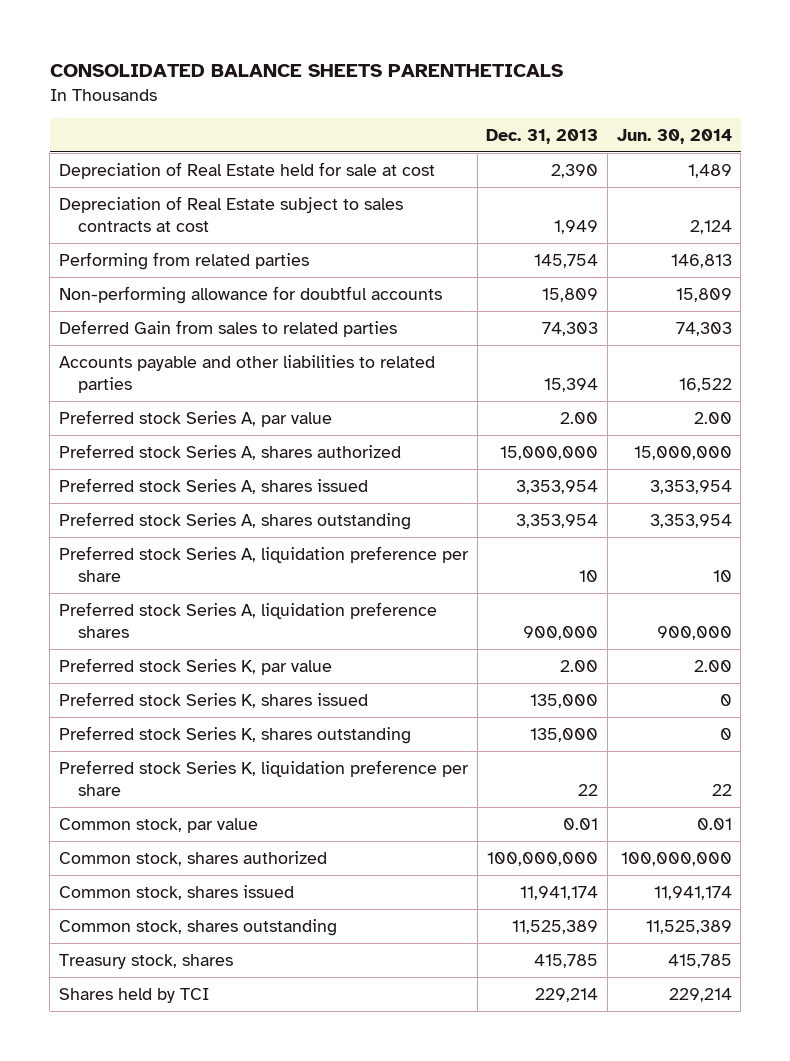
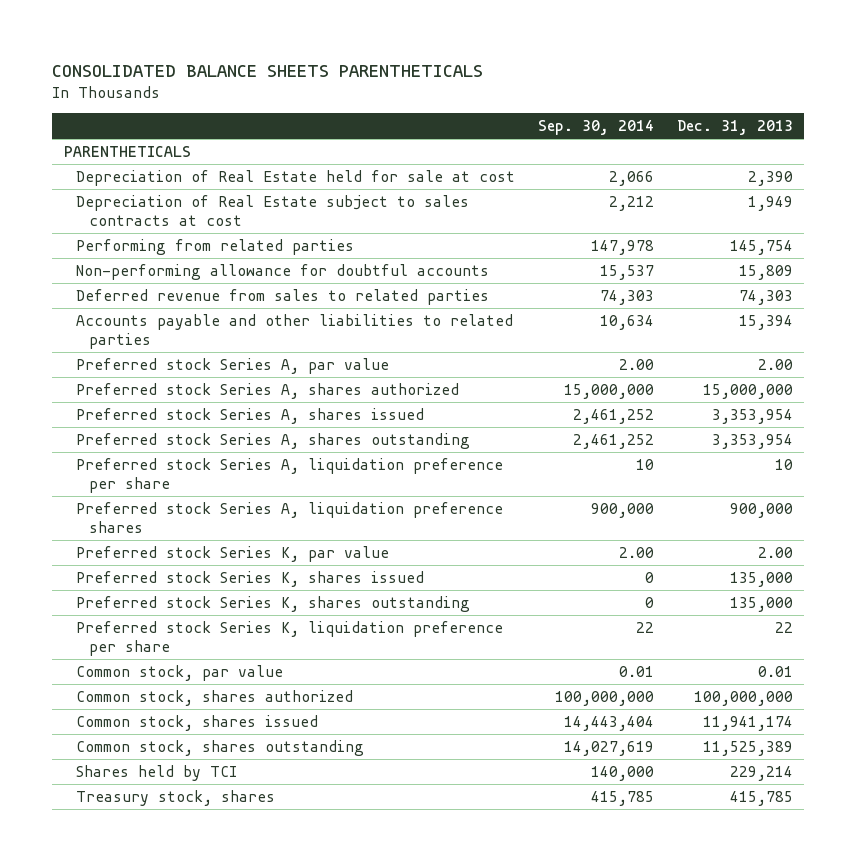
- | Dec. 31, 2013 | Jun. 30, 2014
+ | Sep. 30, 2014 | Dec. 31, 2013
+ PARENTHETICALS
- Deferred Gain from sales to related parties | 74,303 | 74,303
+ Deferred revenue from sales to related parties | 74,303 | 74,303
moved down: Treasury stock, shares | 415,785 | 415,785

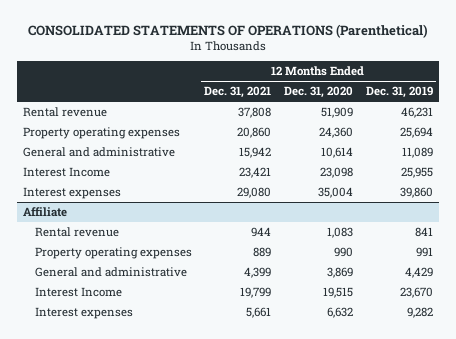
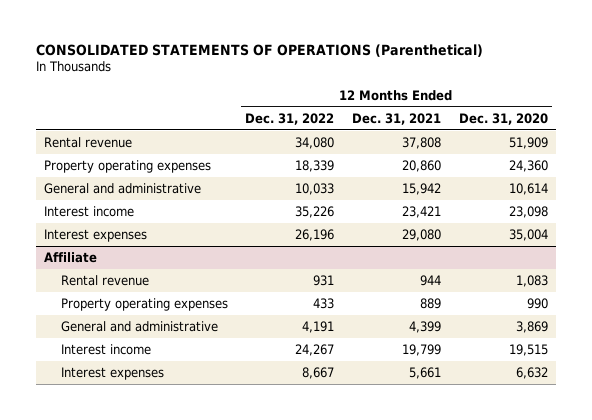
- | 12 Months Ended Dec. 31, 2021 | 12 Months Ended Dec. 31, 2020 | 12 Months Ended Dec. 31, 2019
+ | 12 Months Ended Dec. 31, 2022 | 12 Months Ended Dec. 31, 2021 | 12 Months Ended Dec. 31, 2020
- Interest Income | 23,421 | 23,098 | 25,955
+ Interest income | 35,226 | 23,421 | 23,098
@ Affiliate
- Interest Income | 19,799 | 19,515 | 23,670
+ Interest income | 24,267 | 19,799 | 19,515

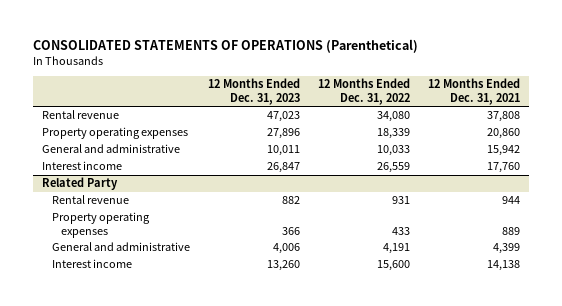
- | 12 Months Ended Dec. 31, 2022 | 12 Months Ended Dec. 31, 2021 | 12 Months Ended Dec. 31, 2020
+ | 12 Months Ended Dec. 31, 2023 | 12 Months Ended Dec. 31, 2022 | 12 Months Ended Dec. 31, 2021
- Interest income | 35,226 | 23,421 | 23,098
- Interest expenses | 26,196 | 29,080 | 35,004
- Affiliate
+ Interest income | 26,847 | 26,559 | 17,760
+ Related Party
- Interest income | 24,267 | 19,799 | 19,515
- Interest expenses | 8,667 | 5,661 | 6,632
+ Interest income | 13,260 | 15,600 | 14,138

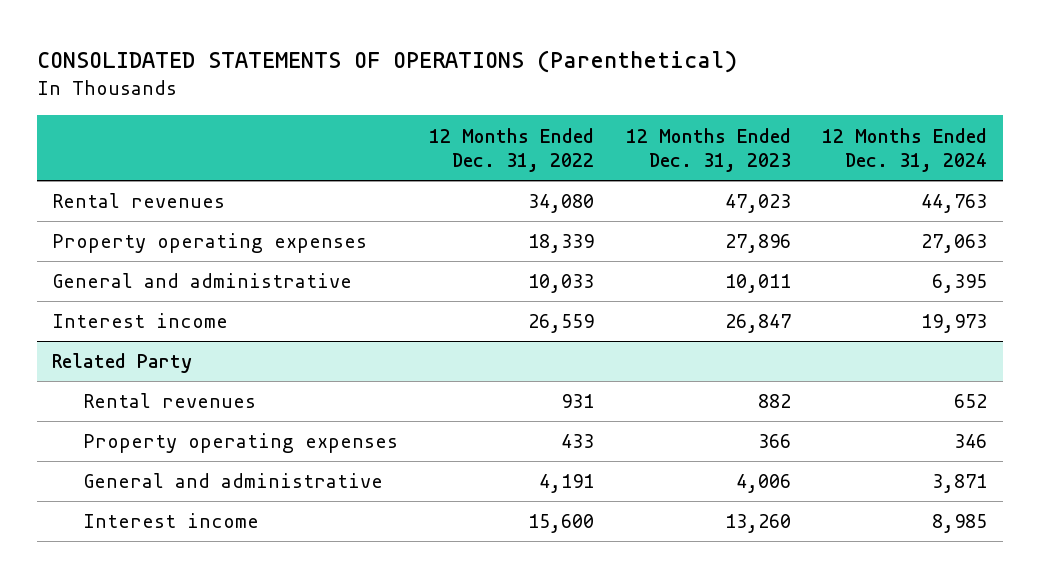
- | 12 Months Ended Dec. 31, 2023 | 12 Months Ended Dec. 31, 2022 | 12 Months Ended Dec. 31, 2021
+ | 12 Months Ended Dec. 31, 2022 | 12 Months Ended Dec. 31, 2023 | 12 Months Ended Dec. 31, 2024
- Rental revenue | 47,023 | 34,080 | 37,808
+ Rental revenues | 34,080 | 47,023 | 44,763
@ Related Party
- Rental revenue | 882 | 931 | 944
+ Rental revenues | 931 | 882 | 652

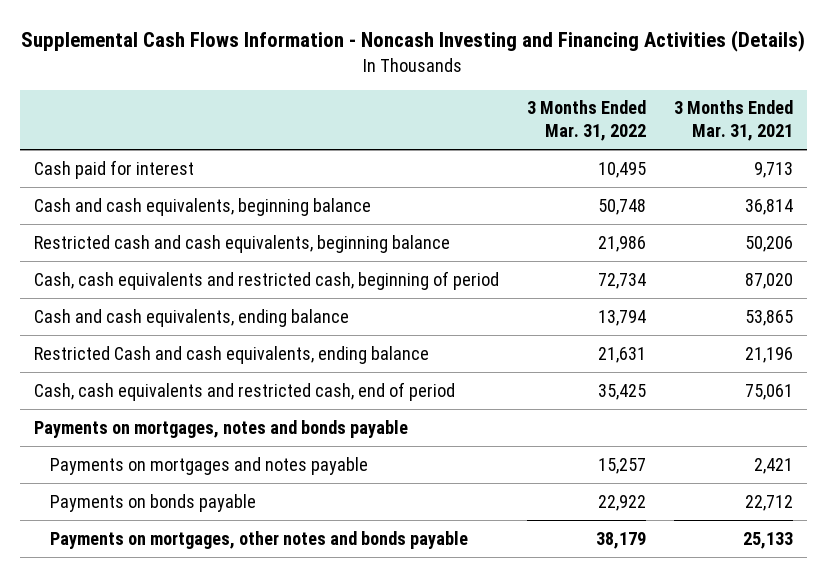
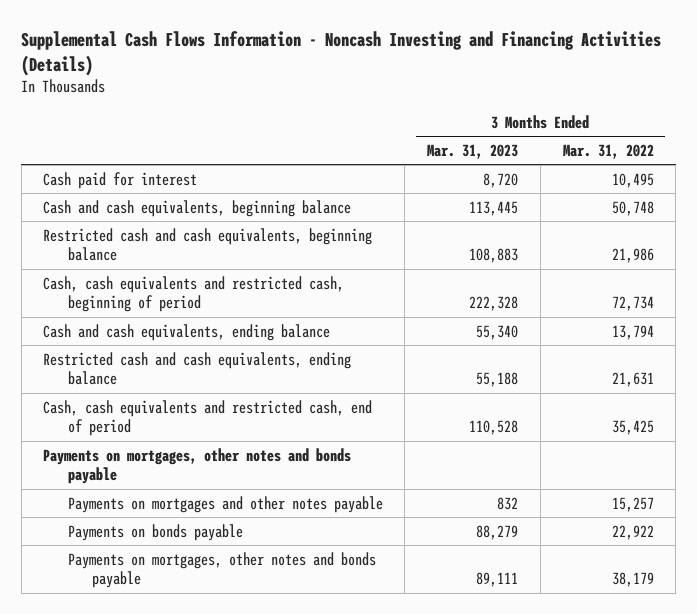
- | 3 Months Ended Mar. 31, 2022 | 3 Months Ended Mar. 31, 2021
+ | 3 Months Ended Mar. 31, 2023 | 3 Months Ended Mar. 31, 2022
- Restricted Cash and cash equivalents, ending balance | 21,631 | 21,196
+ Restricted cash and cash equivalents, ending balance | 55,188 | 21,631
- Payments on mortgages, notes and bonds payable
- Payments on mortgages and notes payable | 15,257 | 2,421
+ Payments on mortgages, other notes and bonds payable
+ Payments on mortgages and other notes payable | 832 | 15,257

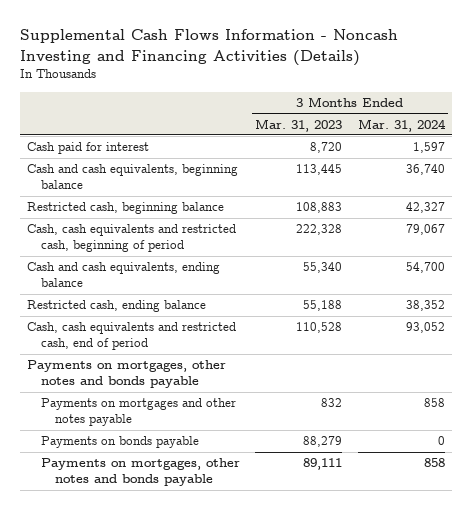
- | 3 Months Ended Mar. 31, 2023 | 3 Months Ended Mar. 31, 2022
+ | 3 Months Ended Mar. 31, 2023 | 3 Months Ended Mar. 31, 2024
- Restricted cash and cash equivalents, beginning balance | 108,883 | 21,986
+ Restricted cash, beginning balance | 108,883 | 42,327
- Restricted cash and cash equivalents, ending balance | 55,188 | 21,631
+ Restricted cash, ending balance | 55,188 | 38,352

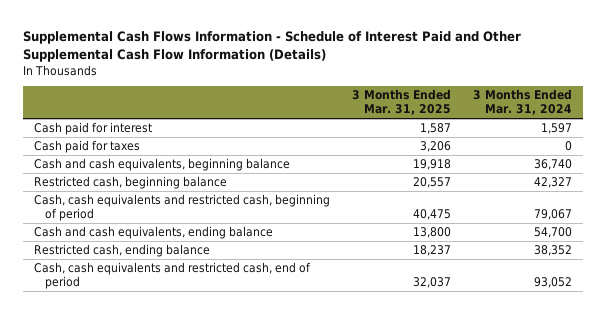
- Supplemental Cash Flows Information - Noncash Investing and Financing Activities (Details)
+ Supplemental Cash Flows Information - Schedule of Interest Paid and Other Supplemental Cash Flow Information (Details)
- | 3 Months Ended Mar. 31, 2023 | 3 Months Ended Mar. 31, 2024
+ | 3 Months Ended Mar. 31, 2025 | 3 Months Ended Mar. 31, 2024
+ Cash paid for taxes | 3,206 | 0
- Payments on mortgages, other notes and bonds payable
- Payments on mortgages and other notes payable | 832 | 858
- Payments on bonds payable | 88,279 | 0
- Payments on mortgages, other notes and bonds payable | 89,111 | 858

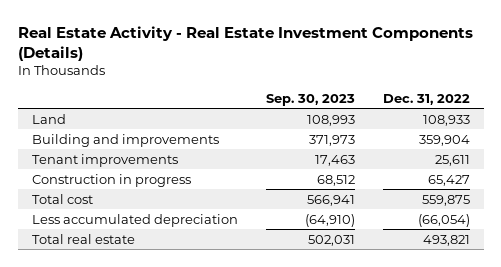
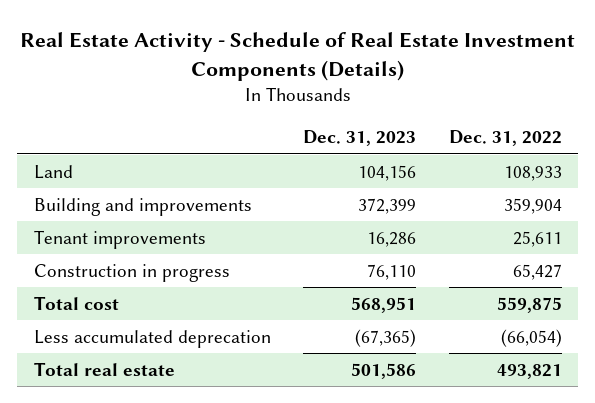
- Real Estate Activity - Real Estate Investment Components (Details)
+ Real Estate Activity - Schedule of Real Estate Investment Components (Details)
- | Sep. 30, 2023 | Dec. 31, 2022
+ | Dec. 31, 2023 | Dec. 31, 2022
- Less accumulated depreciation | (64,910) | (66,054)
+ Less accumulated deprecation | (67,365) | (66,054)

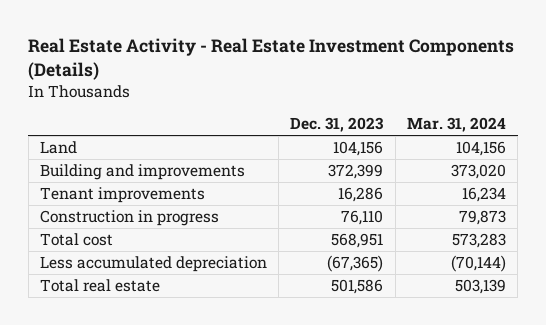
- Real Estate Activity - Schedule of Real Estate Investment Components (Details)
+ Real Estate Activity - Real Estate Investment Components (Details)
- | Dec. 31, 2023 | Dec. 31, 2022
+ | Dec. 31, 2023 | Mar. 31, 2024
- Less accumulated deprecation | (67,365) | (66,054)
+ Less accumulated depreciation | (67,365) | (70,144)

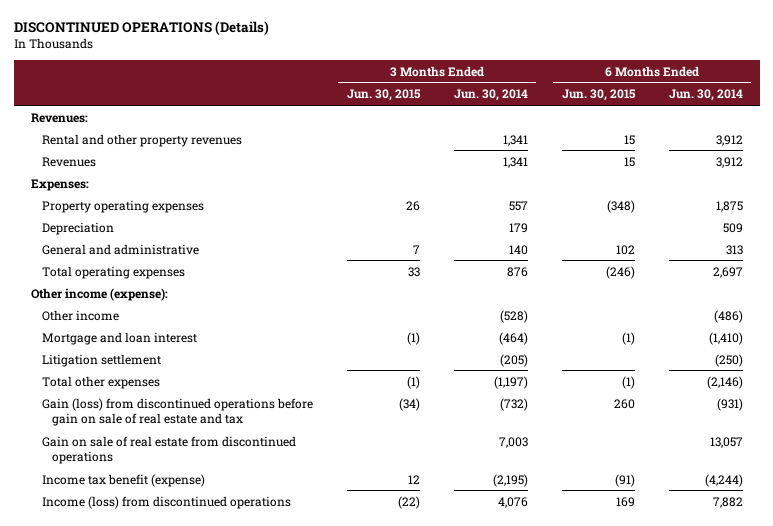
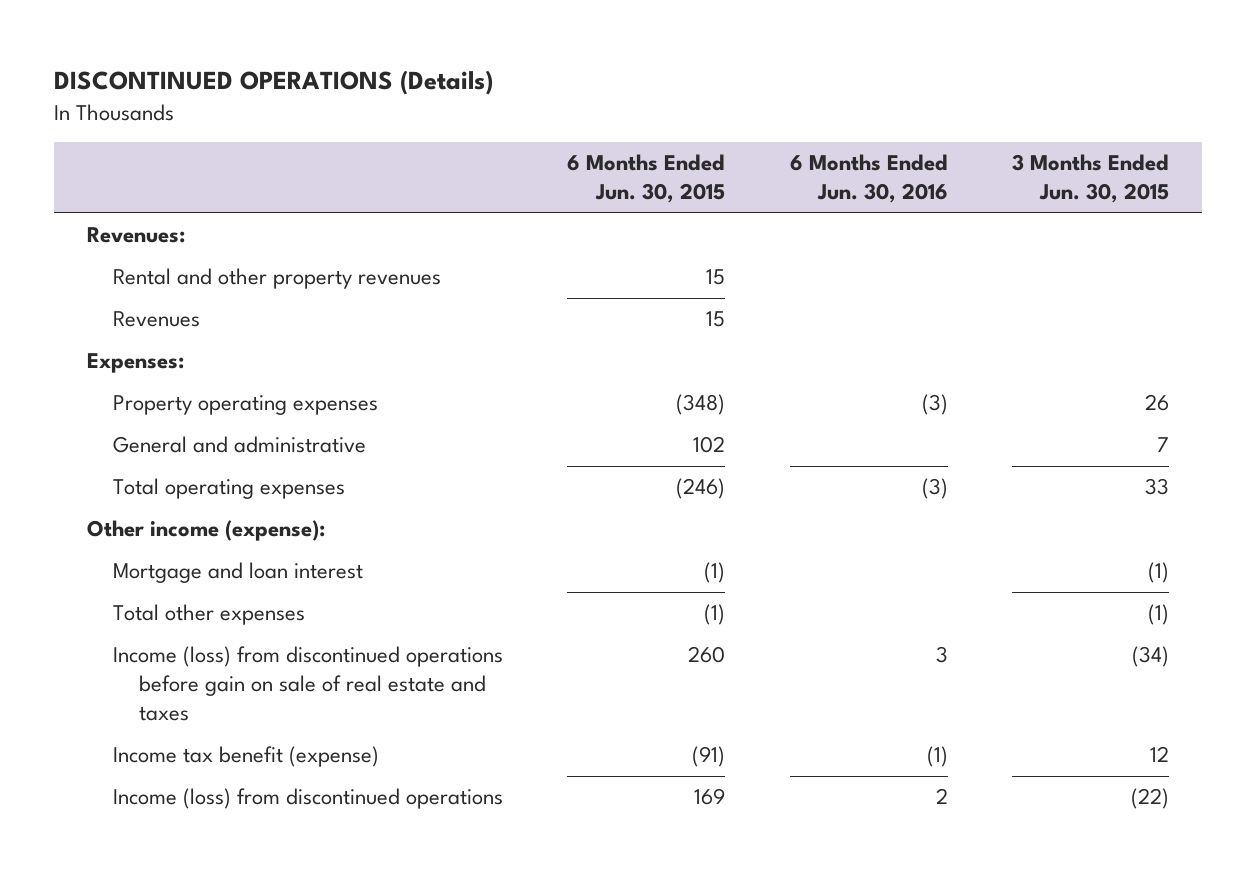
- | 3 Months Ended Jun. 30, 2015 | 3 Months Ended Jun. 30, 2014 | 6 Months Ended Jun. 30, 2015 | 6 Months Ended Jun. 30, 2014
+ | 6 Months Ended Jun. 30, 2015 | 6 Months Ended Jun. 30, 2016 | 3 Months Ended Jun. 30, 2015
- Depreciation | | 179 | | 509
- Other income | | (528) | | (486)
- Litigation settlement | | (205) | | (250)
- Gain (loss) from discontinued operations before gain on sale of real estate and tax | (34) | (732) | 260 | (931)
- Gain on sale of real estate from discontinued operations | | 7,003 | | 13,057
+ Income (loss) from discontinued operations before gain on sale of real estate and taxes | 260 | 3 | (34)

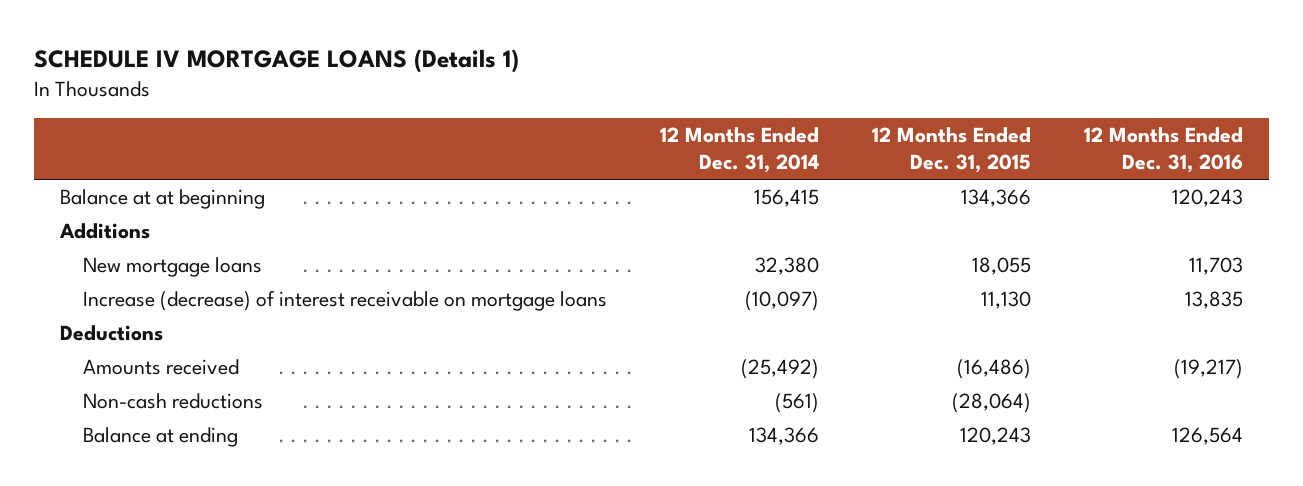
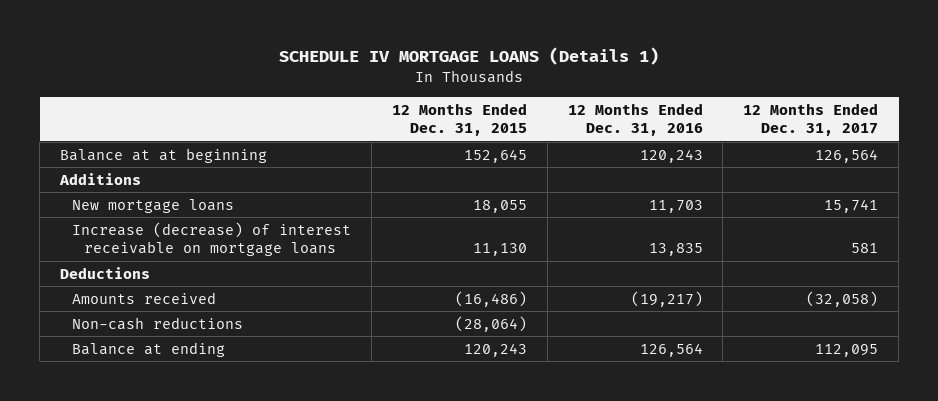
- | 12 Months Ended Dec. 31, 2014 | 12 Months Ended Dec. 31, 2015 | 12 Months Ended Dec. 31, 2016
+ | 12 Months Ended Dec. 31, 2015 | 12 Months Ended Dec. 31, 2016 | 12 Months Ended Dec. 31, 2017
- Balance at at beginning | 156,415 | 134,366 | 120,243
+ Balance at at beginning | 152,645 | 120,243 | 126,564

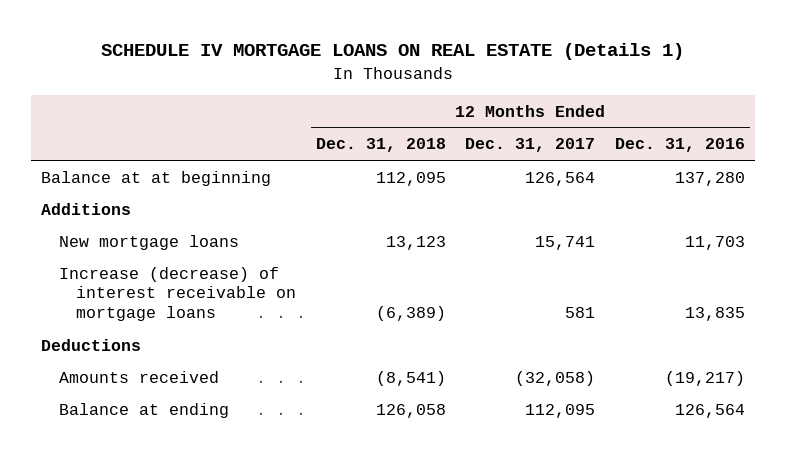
- SCHEDULE IV MORTGAGE LOANS (Details 1)
+ SCHEDULE IV MORTGAGE LOANS ON REAL ESTATE (Details 1)
- | 12 Months Ended Dec. 31, 2015 | 12 Months Ended Dec. 31, 2016 | 12 Months Ended Dec. 31, 2017
+ | 12 Months Ended Dec. 31, 2018 | 12 Months Ended Dec. 31, 2017 | 12 Months Ended Dec. 31, 2016
- Balance at at beginning | 152,645 | 120,243 | 126,564
+ Balance at at beginning | 112,095 | 126,564 | 137,280
- Non-cash reductions | (28,064) | |

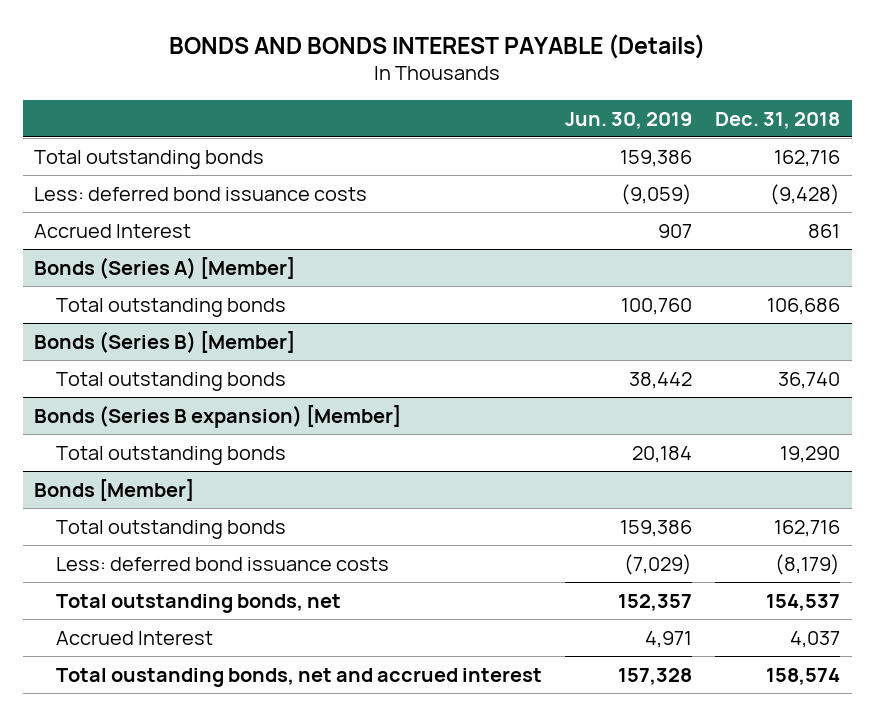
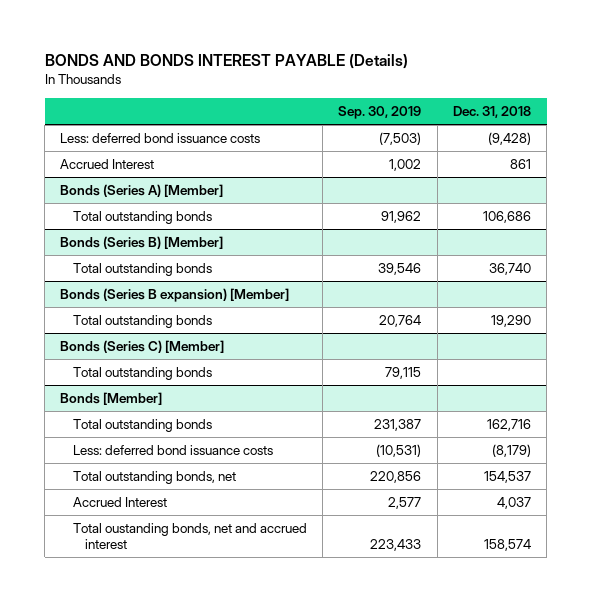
- | Jun. 30, 2019 | Dec. 31, 2018
+ | Sep. 30, 2019 | Dec. 31, 2018
- Total outstanding bonds | 159,386 | 162,716
+ Bonds (Series C) [Member]
+ Total outstanding bonds | 79,115 |

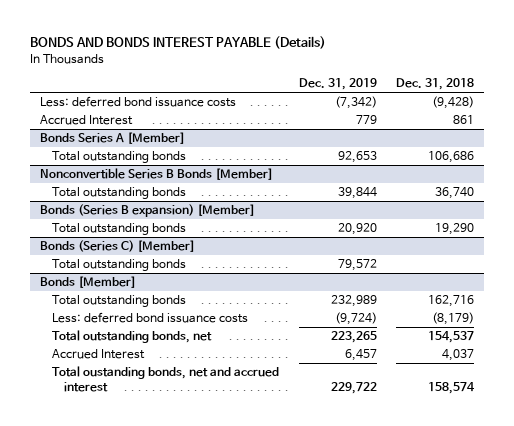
- | Sep. 30, 2019 | Dec. 31, 2018
+ | Dec. 31, 2019 | Dec. 31, 2018
- Bonds (Series A) [Member]
+ Bonds Series A [Member]
- Bonds (Series B) [Member]
+ Nonconvertible Series B Bonds [Member]

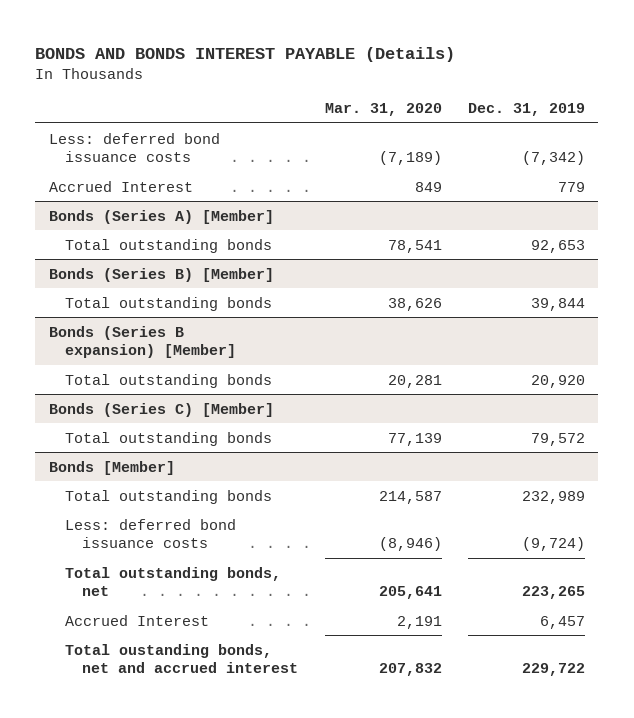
- | Dec. 31, 2019 | Dec. 31, 2018
+ | Mar. 31, 2020 | Dec. 31, 2019
- Bonds Series A [Member]
+ Bonds (Series A) [Member]
- Nonconvertible Series B Bonds [Member]
+ Bonds (Series B) [Member]

